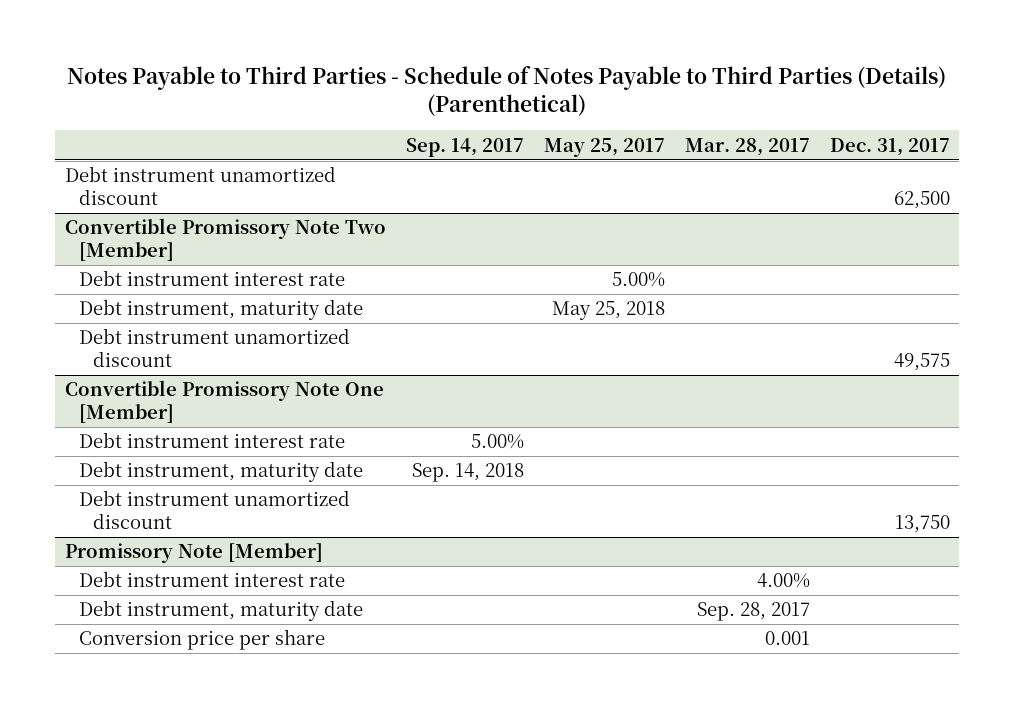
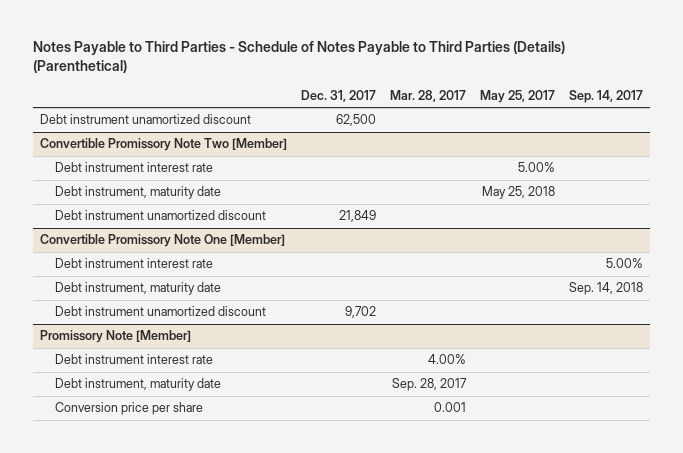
- | Sep. 14, 2017 | May 25, 2017 | Mar. 28, 2017 | Dec. 31, 2017
+ | Dec. 31, 2017 | Mar. 28, 2017 | May 25, 2017 | Sep. 14, 2017
@ Convertible Promissory Note Two [Member]
- Debt instrument unamortized discount | | | | 49,575
+ Debt instrument unamortized discount | 21,849 | | |
@ Convertible Promissory Note One [Member]
- Debt instrument unamortized discount | | | | 13,750
+ Debt instrument unamortized discount | 9,702 | | |

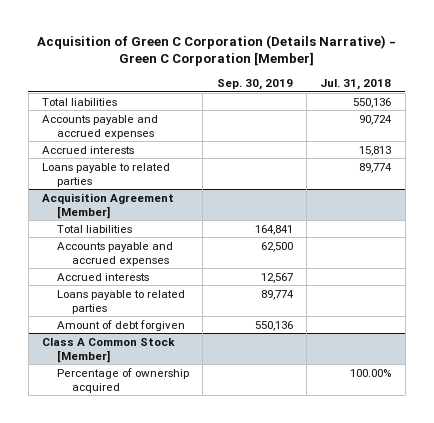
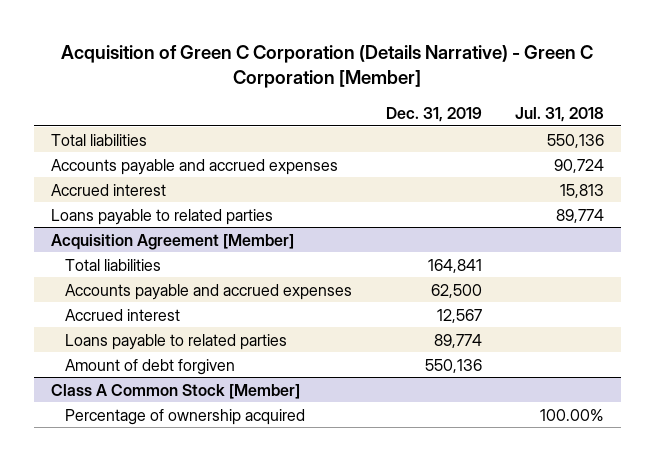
- | Sep. 30, 2019 | Jul. 31, 2018
+ | Dec. 31, 2019 | Jul. 31, 2018
- Accrued interests | | 15,813
+ Accrued interest | | 15,813
@ Acquisition Agreement [Member]
- Accrued interests | 12,567 |
+ Accrued interest | 12,567 |

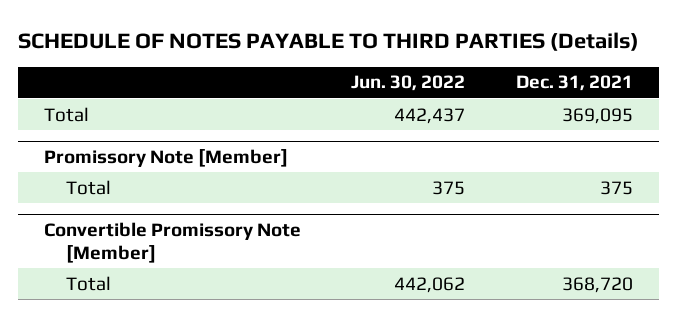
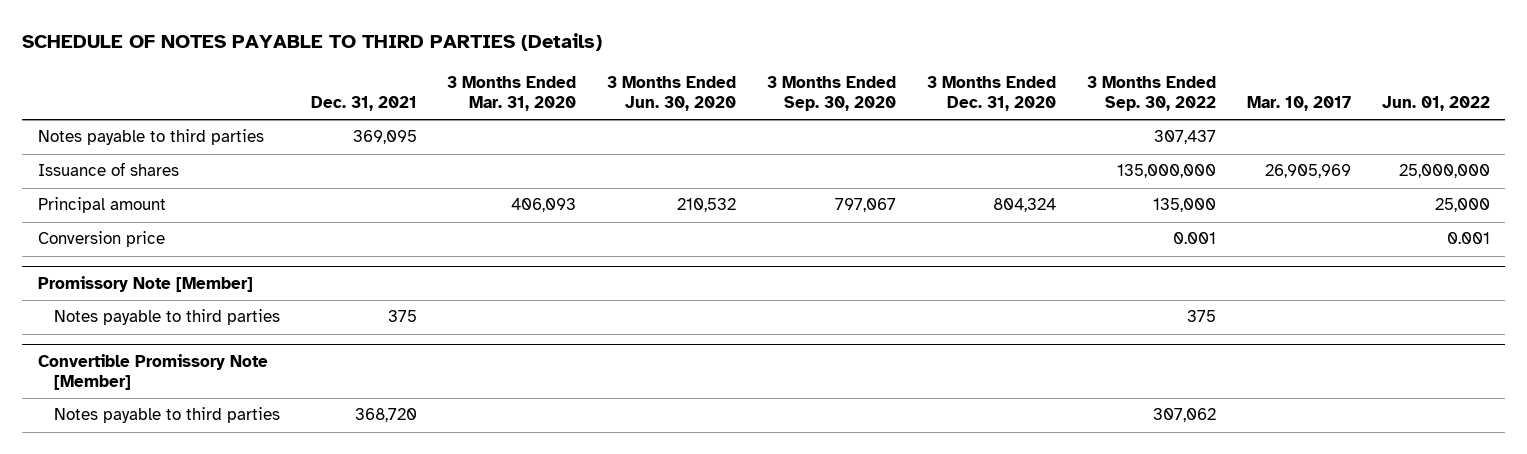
- | Jun. 30, 2022 | Dec. 31, 2021
+ | Dec. 31, 2021 | 3 Months Ended Mar. 31, 2020 | 3 Months Ended Jun. 30, 2020 | 3 Months Ended Sep. 30, 2020 | 3 Months Ended Dec. 31, 2020 | 3 Months Ended Sep. 30, 2022 | Mar. 10, 2017 | Jun. 01, 2022
- Total | 442,437 | 369,095
+ Notes payable to third parties | 369,095 | | | | | 307,437 | |
+ Issuance of shares | | | | | | 135,000,000 | 26,905,969 | 25,000,000
+ Principal amount | | 406,093 | 210,532 | 797,067 | 804,324 | 135,000 | | 25,000
+ Conversion price | | | | | | 0.001 | | 0.001
@ Promissory Note [Member]
- Total | 375 | 375
+ Notes payable to third parties | 375 | | | | | 375 | |
@ Convertible Promissory Note [Member]
- Total | 442,062 | 368,720
+ Notes payable to third parties | 368,720 | | | | | 307,062 | |

